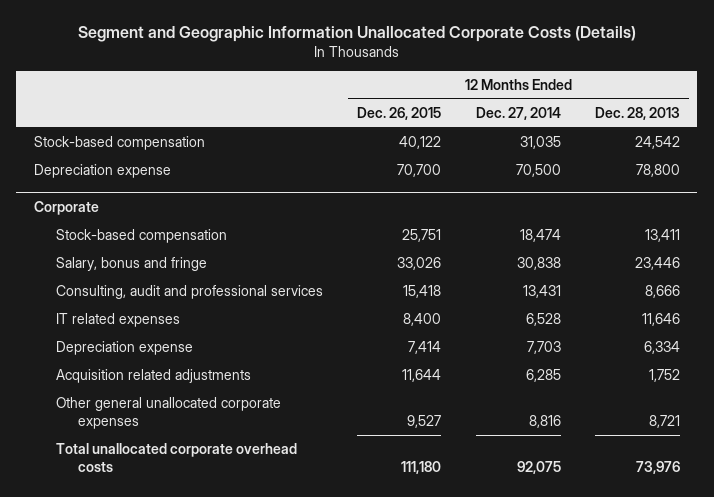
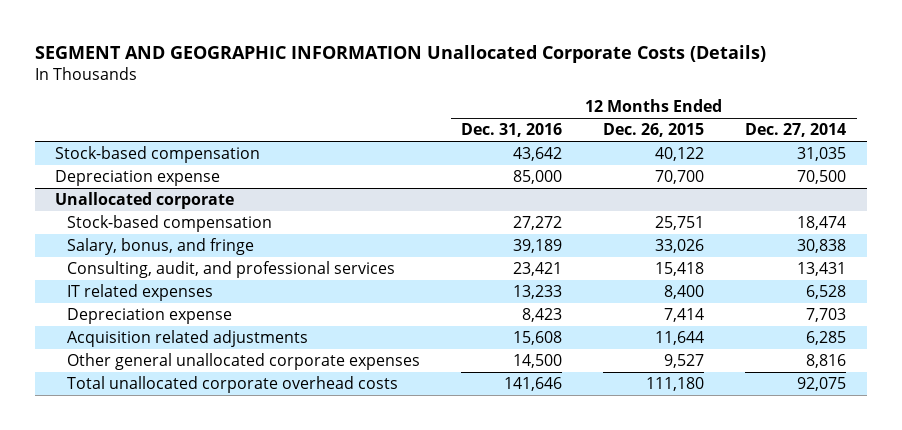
- Segment and Geographic Information Unallocated Corporate Costs (Details)
+ SEGMENT AND GEOGRAPHIC INFORMATION Unallocated Corporate Costs (Details)
- | 12 Months Ended Dec. 26, 2015 | 12 Months Ended Dec. 27, 2014 | 12 Months Ended Dec. 28, 2013
+ | 12 Months Ended Dec. 31, 2016 | 12 Months Ended Dec. 26, 2015 | 12 Months Ended Dec. 27, 2014
- Corporate
+ Unallocated corporate
- Salary, bonus and fringe | 33,026 | 30,838 | 23,446
- Consulting, audit and professional services | 15,418 | 13,431 | 8,666
+ Salary, bonus, and fringe | 39,189 | 33,026 | 30,838
+ Consulting, audit, and professional services | 23,421 | 15,418 | 13,431

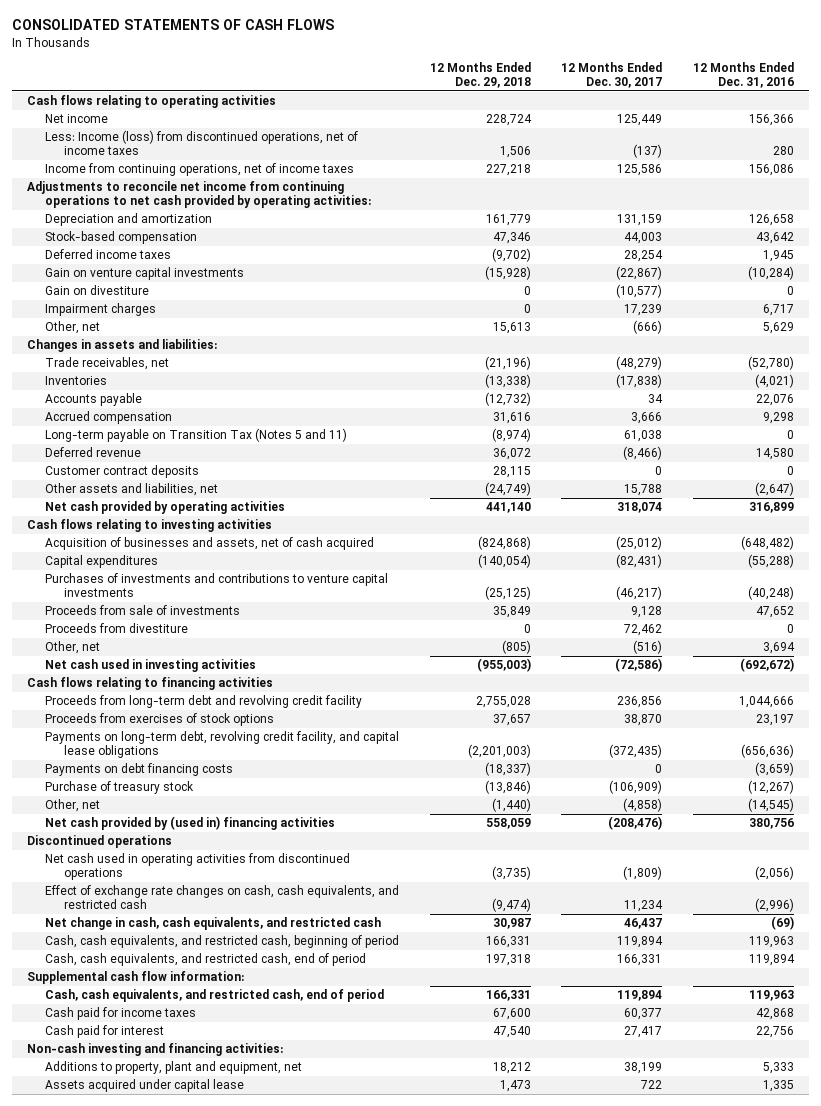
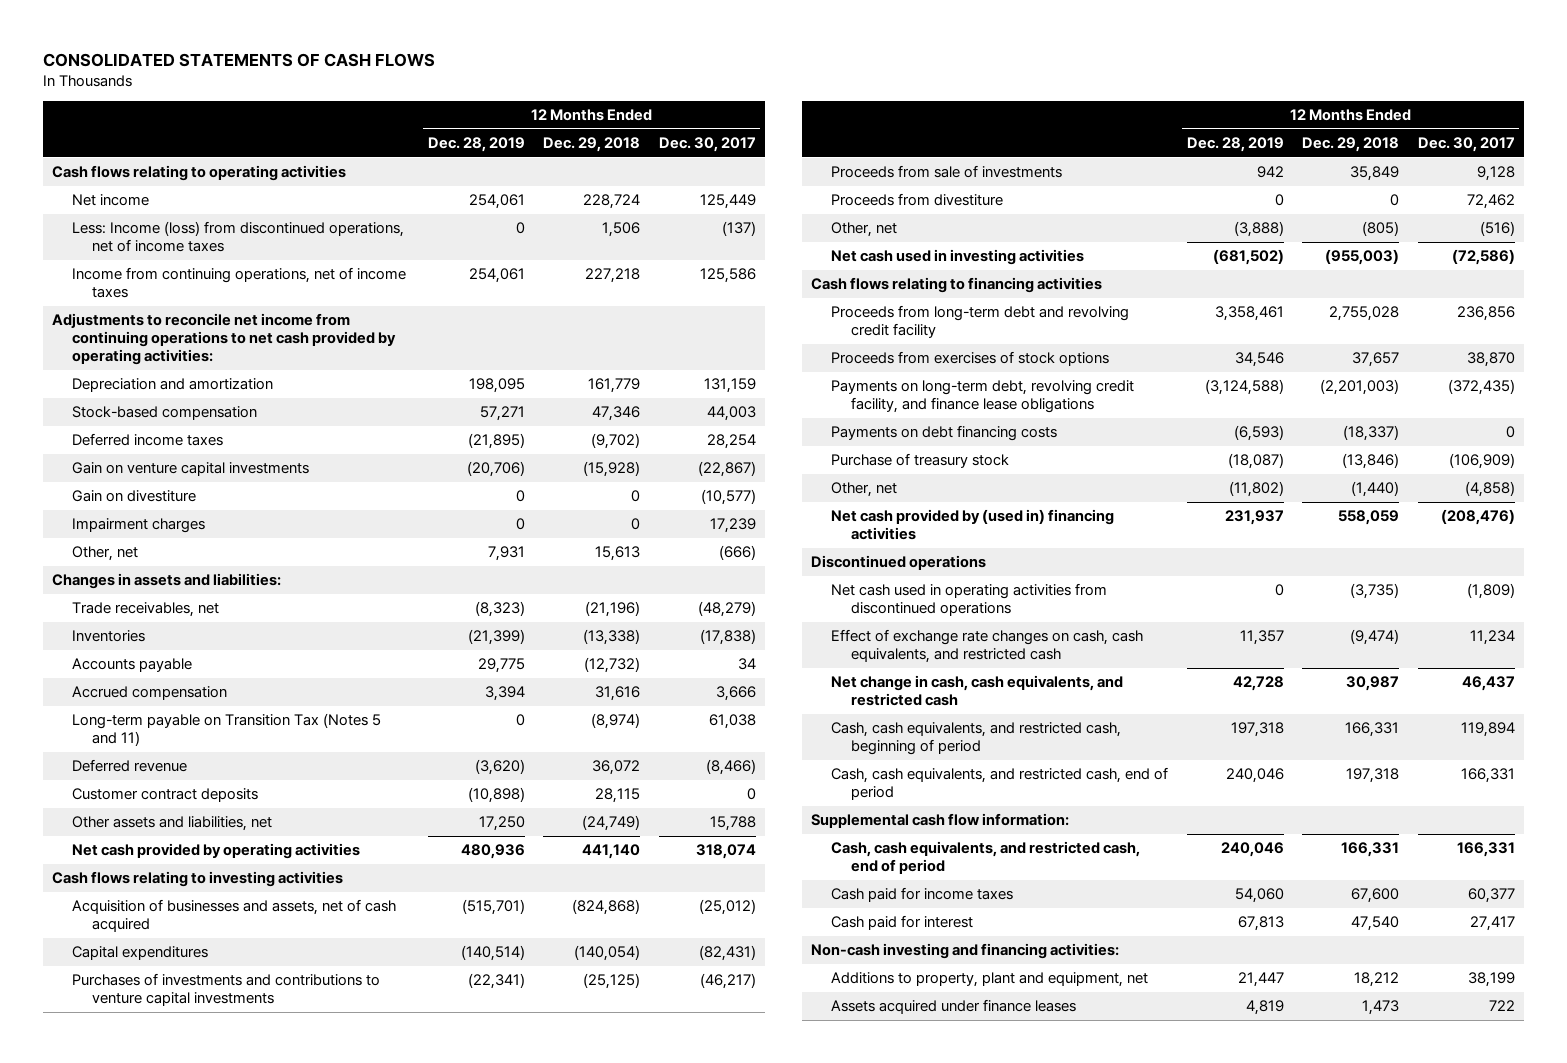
- | 12 Months Ended Dec. 29, 2018 | 12 Months Ended Dec. 30, 2017 | 12 Months Ended Dec. 31, 2016
+ | 12 Months Ended Dec. 28, 2019 | 12 Months Ended Dec. 29, 2018 | 12 Months Ended Dec. 30, 2017
- Payments on long-term debt, revolving credit facility, and capital lease obligations | (2,201,003) | (372,435) | (656,636)
+ Payments on long-term debt, revolving credit facility, and finance lease obligations | (3,124,588) | (2,201,003) | (372,435)
- Cash, cash equivalents, and restricted cash, end of period | 166,331 | 119,894 | 119,963
+ Cash, cash equivalents, and restricted cash, end of period | 240,046 | 166,331 | 166,331
- Assets acquired under capital lease | 1,473 | 722 | 1,335
+ Assets acquired under finance leases | 4,819 | 1,473 | 722

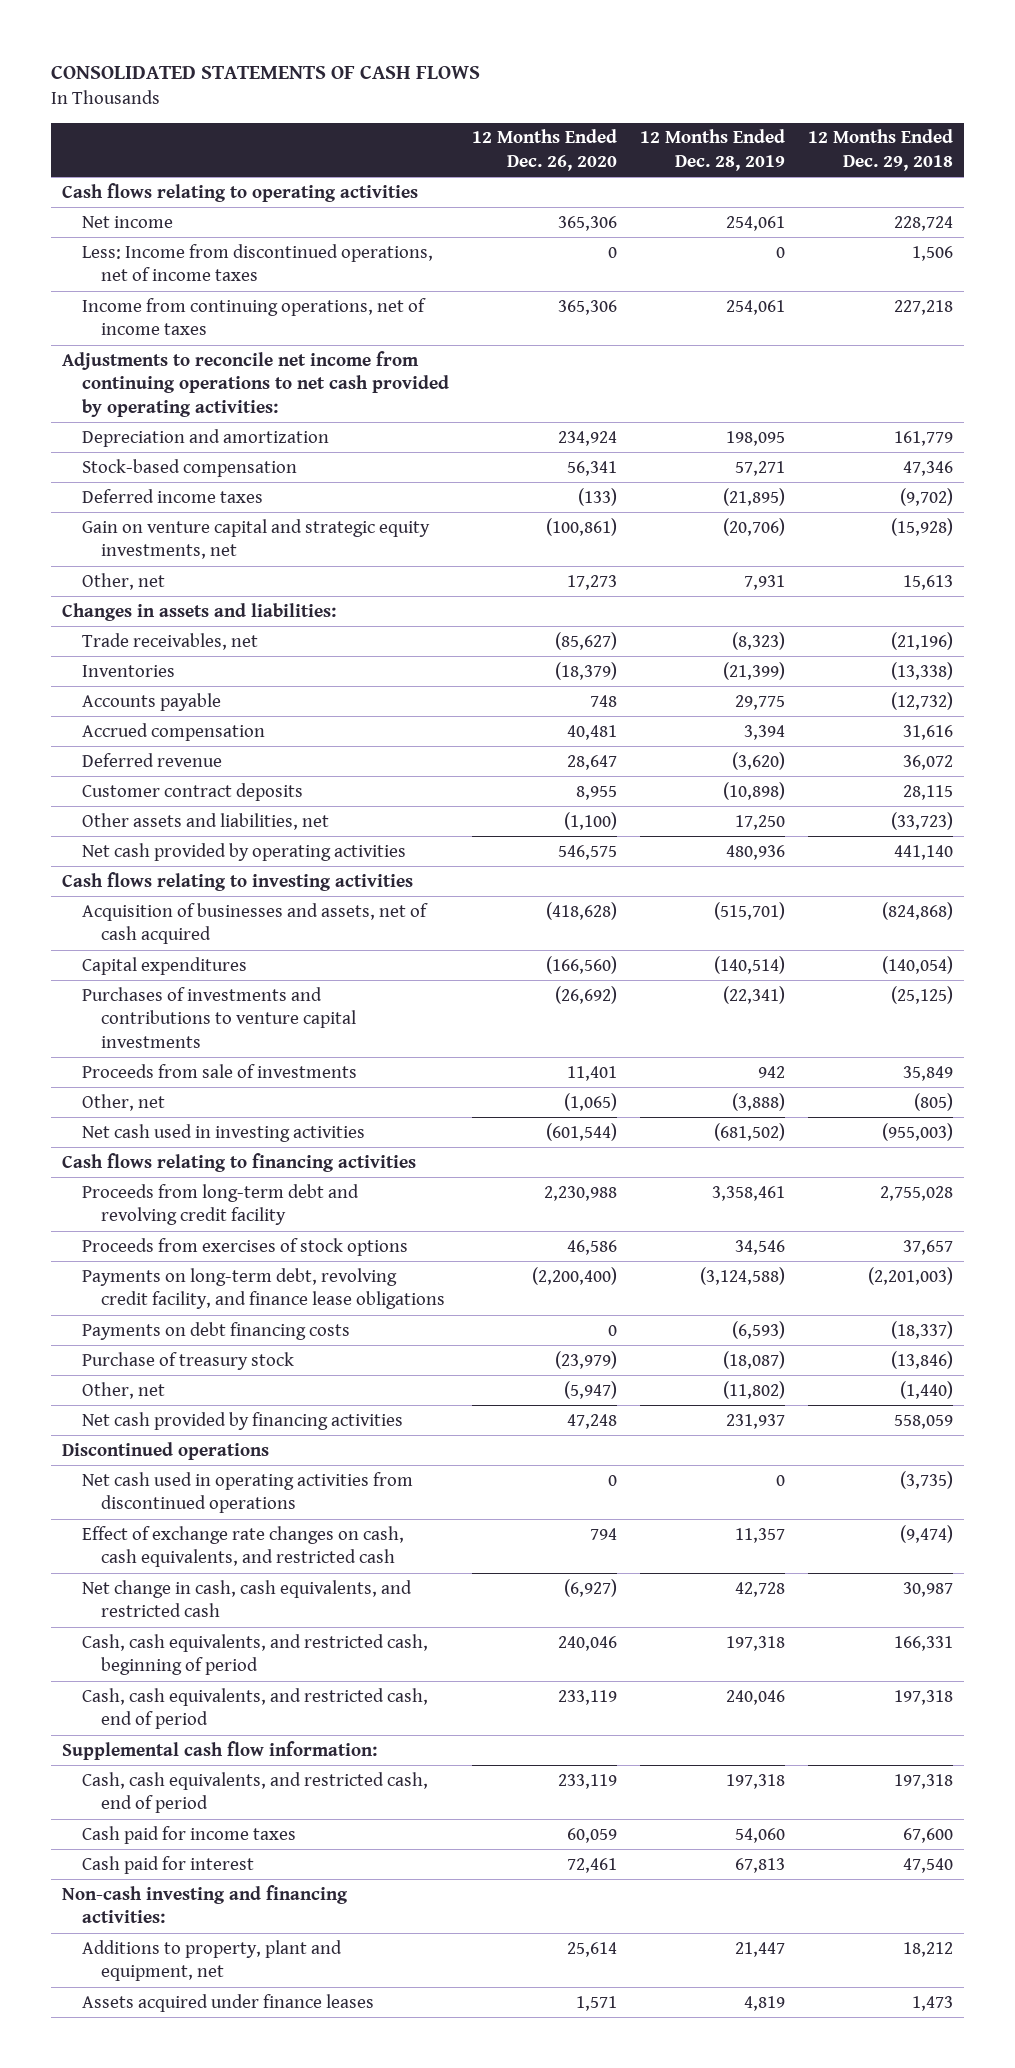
- | 12 Months Ended Dec. 28, 2019 | 12 Months Ended Dec. 29, 2018 | 12 Months Ended Dec. 30, 2017
+ | 12 Months Ended Dec. 26, 2020 | 12 Months Ended Dec. 28, 2019 | 12 Months Ended Dec. 29, 2018
- Less: Income (loss) from discontinued operations, net of income taxes | 0 | 1,506 | (137)
+ Less: Income from discontinued operations, net of income taxes | 0 | 0 | 1,506
- Gain on venture capital investments | (20,706) | (15,928) | (22,867)
- Gain on divestiture | 0 | 0 | (10,577)
- Impairment charges | 0 | 0 | 17,239
+ Gain on venture capital and strategic equity investments, net | (100,861) | (20,706) | (15,928)
- Long-term payable on Transition Tax (Notes 5 and 11) | 0 | (8,974) | 61,038
- Other assets and liabilities, net | 17,250 | (24,749) | 15,788
+ Other assets and liabilities, net | (1,100) | 17,250 | (33,723)
- Proceeds from divestiture | 0 | 0 | 72,462
- Net cash provided by (used in) financing activities | 231,937 | 558,059 | (208,476)
+ Net cash provided by financing activities | 47,248 | 231,937 | 558,059
- Cash, cash equivalents, and restricted cash, end of period | 240,046 | 166,331 | 166,331
+ Cash, cash equivalents, and restricted cash, end of period | 233,119 | 197,318 | 197,318

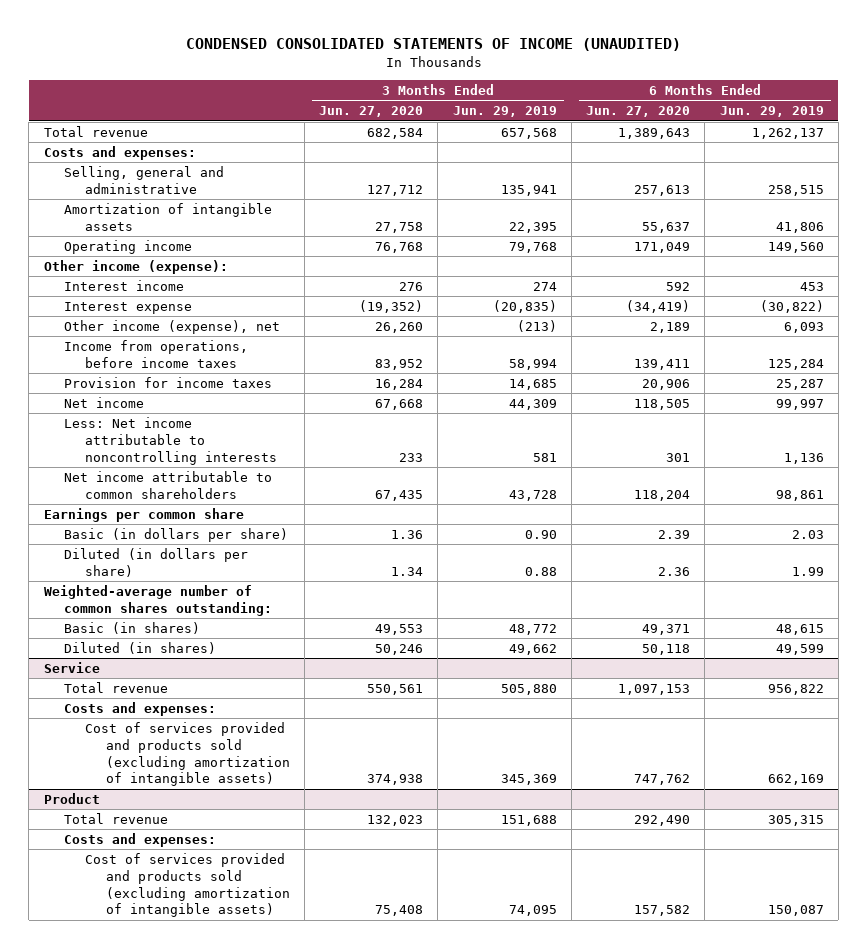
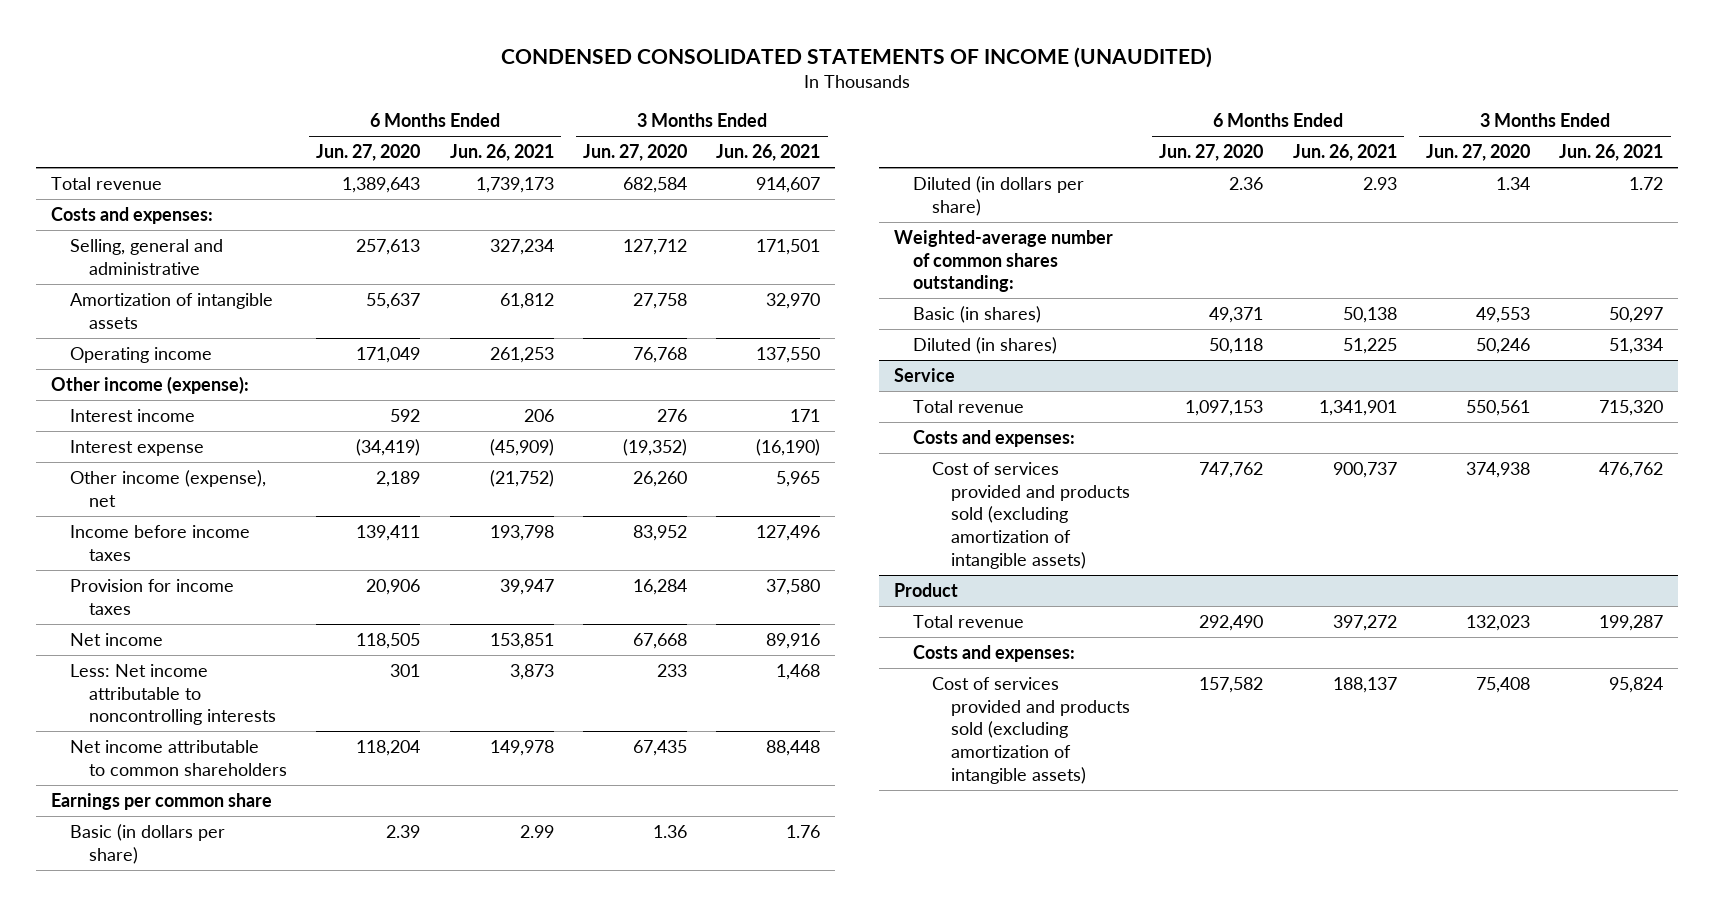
- | 3 Months Ended Jun. 27, 2020 | 3 Months Ended Jun. 29, 2019 | 6 Months Ended Jun. 27, 2020 | 6 Months Ended Jun. 29, 2019
+ | 6 Months Ended Jun. 27, 2020 | 6 Months Ended Jun. 26, 2021 | 3 Months Ended Jun. 27, 2020 | 3 Months Ended Jun. 26, 2021
- Income from operations, before income taxes | 83,952 | 58,994 | 139,411 | 125,284
+ Income before income taxes | 139,411 | 193,798 | 83,952 | 127,496

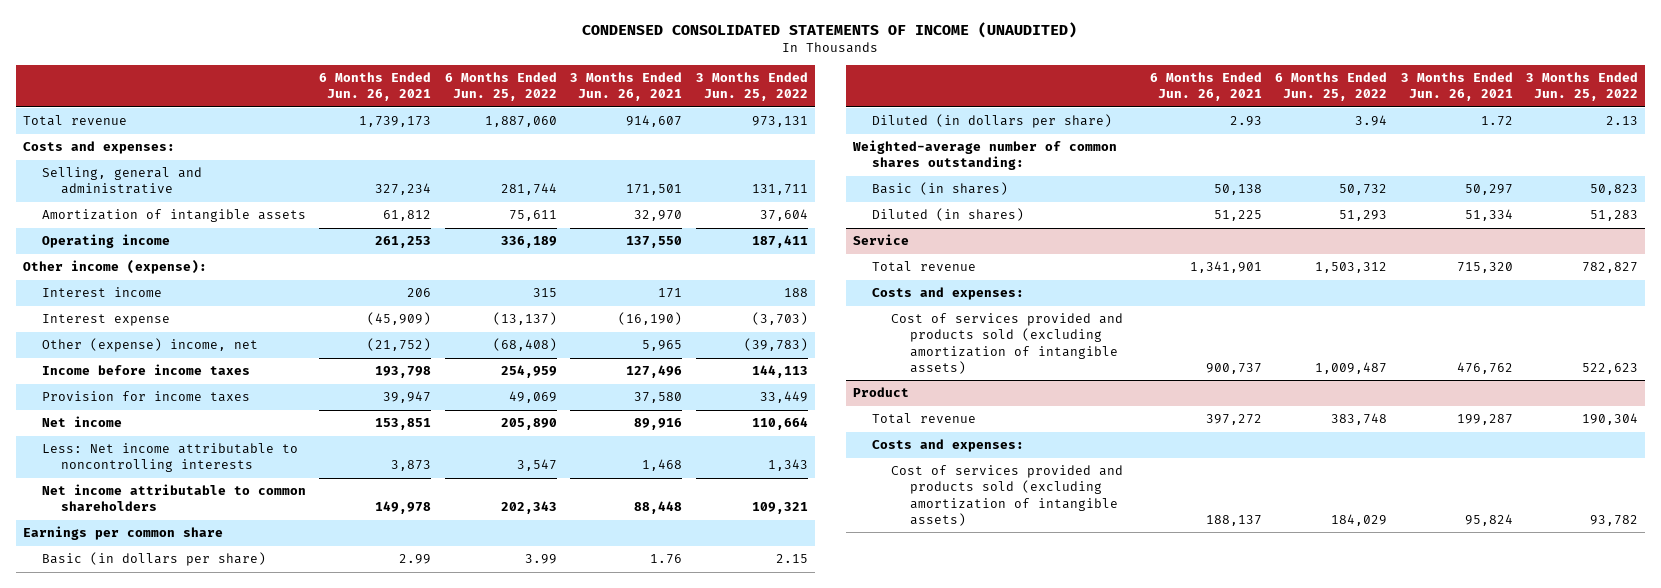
- | 6 Months Ended Jun. 27, 2020 | 6 Months Ended Jun. 26, 2021 | 3 Months Ended Jun. 27, 2020 | 3 Months Ended Jun. 26, 2021
+ | 6 Months Ended Jun. 26, 2021 | 6 Months Ended Jun. 25, 2022 | 3 Months Ended Jun. 26, 2021 | 3 Months Ended Jun. 25, 2022
- Other income (expense), net | 2,189 | (21,752) | 26,260 | 5,965
+ Other (expense) income, net | (21,752) | (68,408) | 5,965 | (39,783)

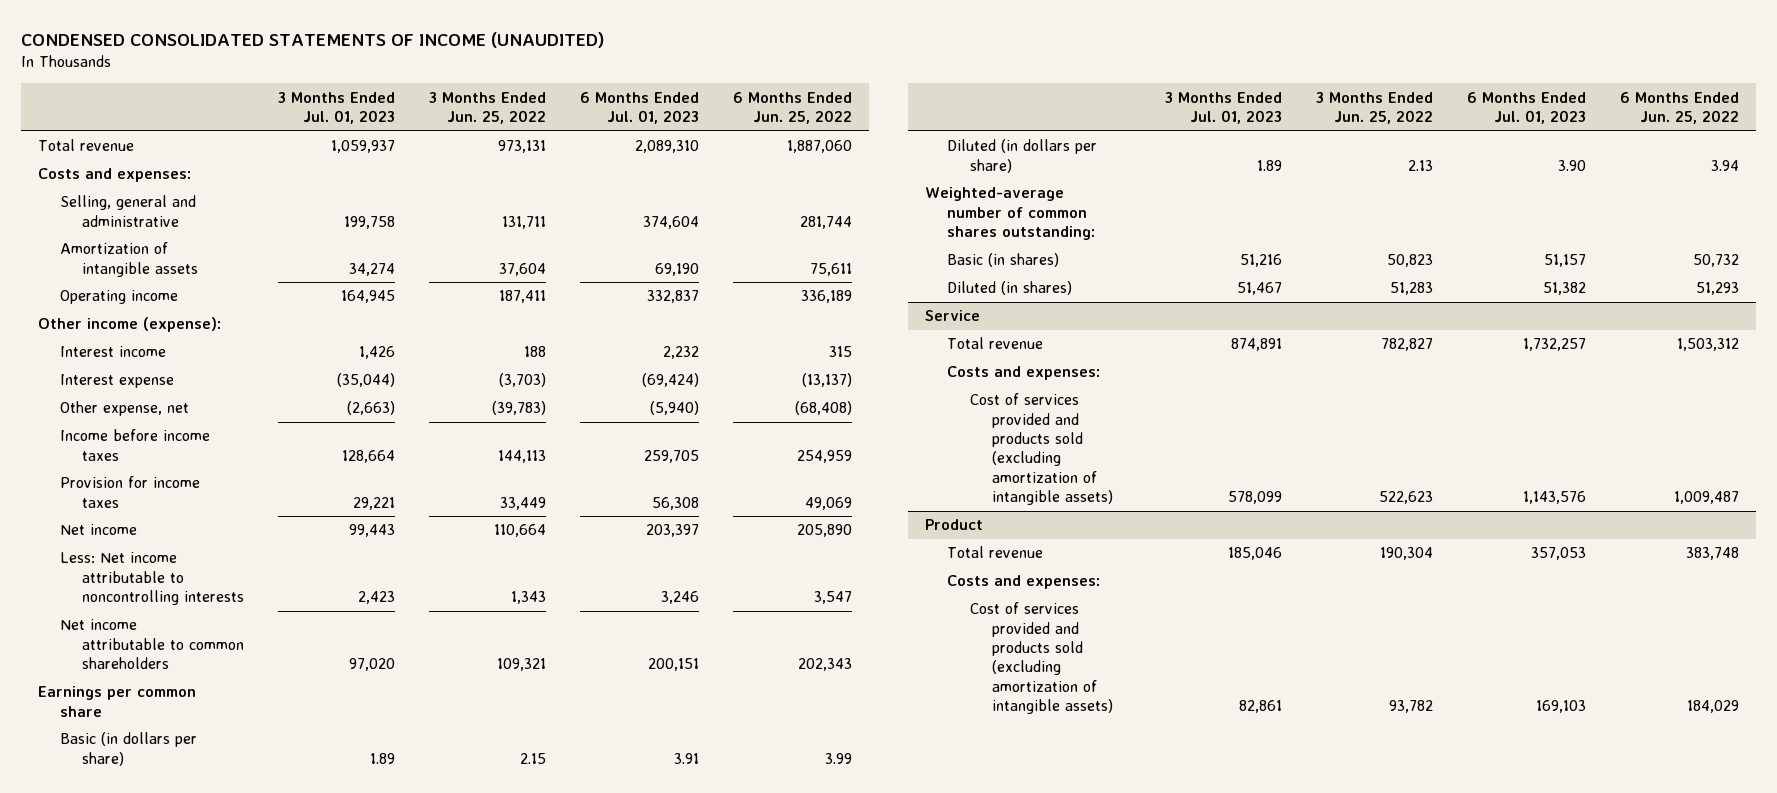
- | 6 Months Ended Jun. 26, 2021 | 6 Months Ended Jun. 25, 2022 | 3 Months Ended Jun. 26, 2021 | 3 Months Ended Jun. 25, 2022
+ | 3 Months Ended Jul. 01, 2023 | 3 Months Ended Jun. 25, 2022 | 6 Months Ended Jul. 01, 2023 | 6 Months Ended Jun. 25, 2022
- Other (expense) income, net | (21,752) | (68,408) | 5,965 | (39,783)
+ Other expense, net | (2,663) | (39,783) | (5,940) | (68,408)

